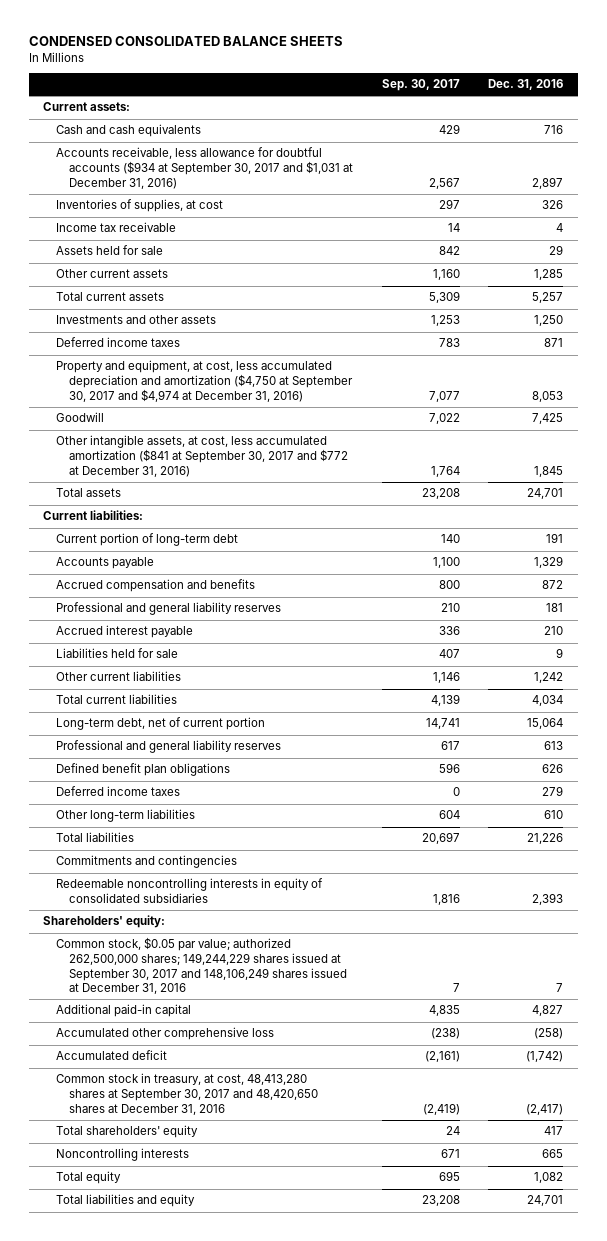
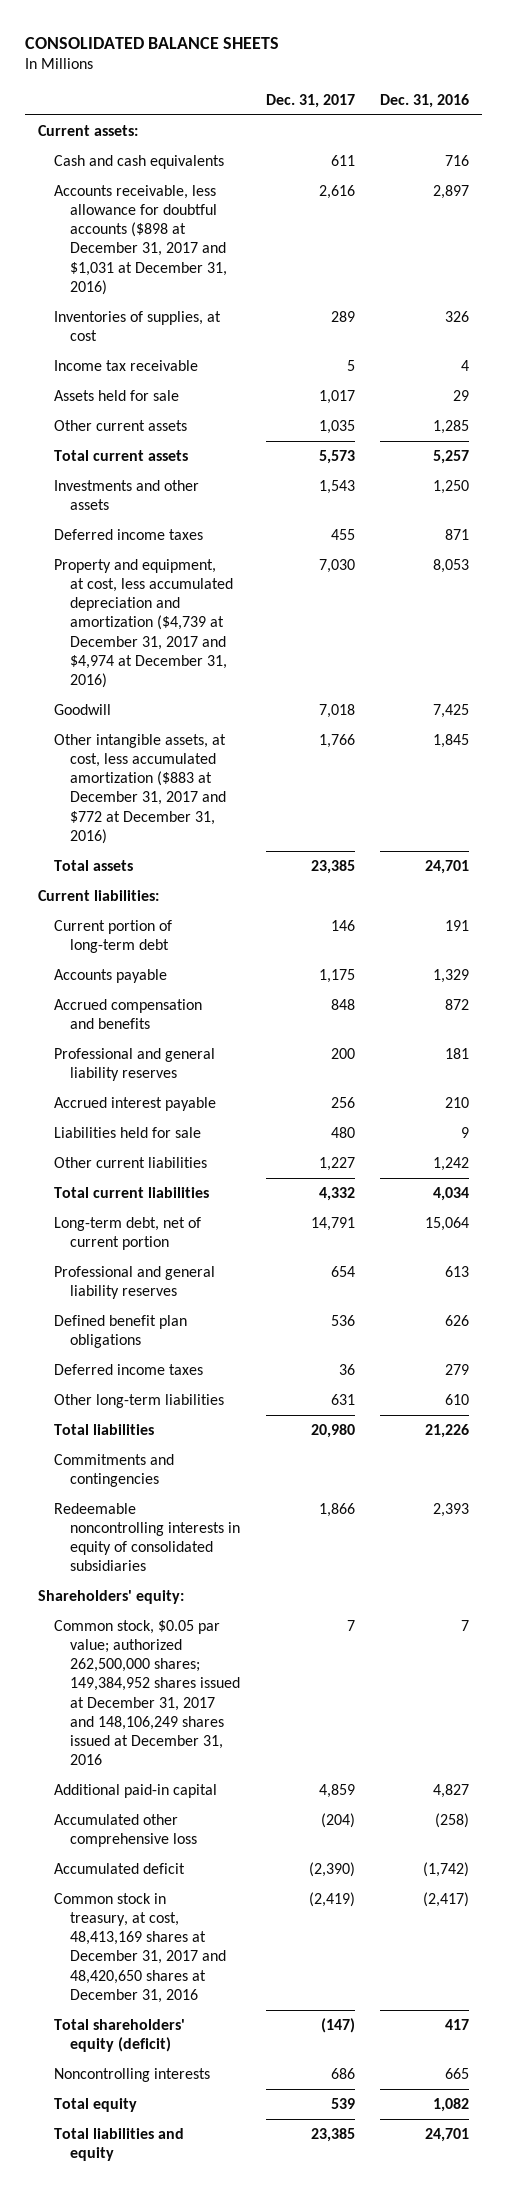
- CONDENSED CONSOLIDATED BALANCE SHEETS
+ CONSOLIDATED BALANCE SHEETS
- | Sep. 30, 2017 | Dec. 31, 2016
+ | Dec. 31, 2017 | Dec. 31, 2016
- Accounts receivable, less allowance for doubtful accounts ($934 at September 30, 2017 and $1,031 at December 31, 2016) | 2,567 | 2,897
+ Accounts receivable, less allowance for doubtful accounts ($898 at December 31, 2017 and $1,031 at December 31, 2016) | 2,616 | 2,897
- Property and equipment, at cost, less accumulated depreciation and amortization ($4,750 at September 30, 2017 and $4,974 at December 31, 2016) | 7,077 | 8,053
+ Property and equipment, at cost, less accumulated depreciation and amortization ($4,739 at December 31, 2017 and $4,974 at December 31, 2016) | 7,030 | 8,053
- Other intangible assets, at cost, less accumulated amortization ($841 at September 30, 2017 and $772 at December 31, 2016) | 1,764 | 1,845
+ Other intangible assets, at cost, less accumulated amortization ($883 at December 31, 2017 and $772 at December 31, 2016) | 1,766 | 1,845
- Common stock, $0.05 par value; authorized 262,500,000 shares; 149,244,229 shares issued at September 30, 2017 and 148,106,249 shares issued at December 31, 2016 | 7 | 7
+ Common stock, $0.05 par value; authorized 262,500,000 shares; 149,384,952 shares issued at December 31, 2017 and 148,106,249 shares issued at December 31, 2016 | 7 | 7
- Common stock in treasury, at cost, 48,413,280 shares at September 30, 2017 and 48,420,650 shares at December 31, 2016 | (2,419) | (2,417)
- Total shareholders' equity | 24 | 417
+ Common stock in treasury, at cost, 48,413,169 shares at December 31, 2017 and 48,420,650 shares at December 31, 2016 | (2,419) | (2,417)
+ Total shareholders' equity (deficit) | (147) | 417

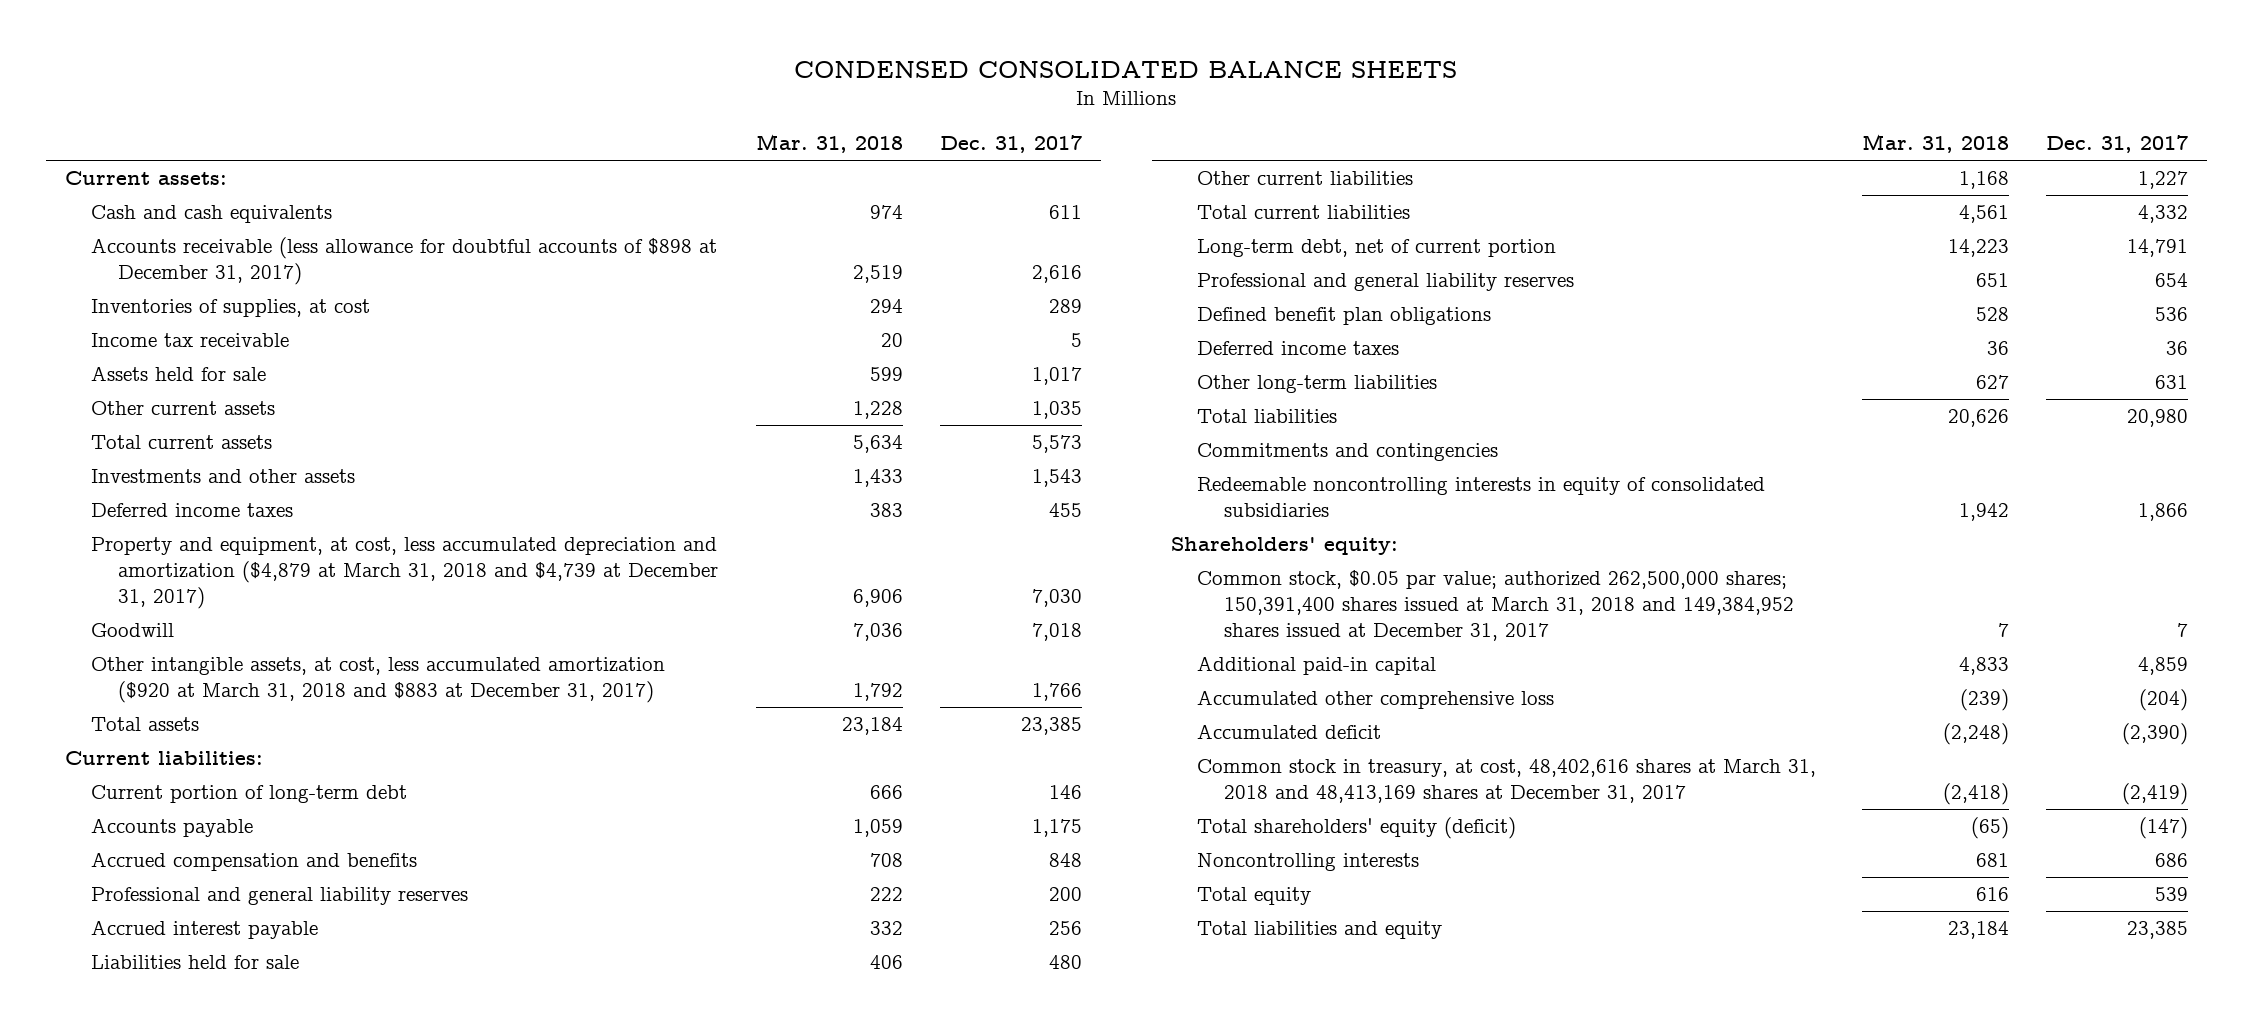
- CONSOLIDATED BALANCE SHEETS
+ CONDENSED CONSOLIDATED BALANCE SHEETS
- | Dec. 31, 2017 | Dec. 31, 2016
+ | Mar. 31, 2018 | Dec. 31, 2017
- Accounts receivable, less allowance for doubtful accounts ($898 at December 31, 2017 and $1,031 at December 31, 2016) | 2,616 | 2,897
+ Accounts receivable (less allowance for doubtful accounts of $898 at December 31, 2017) | 2,519 | 2,616
- Property and equipment, at cost, less accumulated depreciation and amortization ($4,739 at December 31, 2017 and $4,974 at December 31, 2016) | 7,030 | 8,053
+ Property and equipment, at cost, less accumulated depreciation and amortization ($4,879 at March 31, 2018 and $4,739 at December 31, 2017) | 6,906 | 7,030
- Other intangible assets, at cost, less accumulated amortization ($883 at December 31, 2017 and $772 at December 31, 2016) | 1,766 | 1,845
+ Other intangible assets, at cost, less accumulated amortization ($920 at March 31, 2018 and $883 at December 31, 2017) | 1,792 | 1,766
- Common stock, $0.05 par value; authorized 262,500,000 shares; 149,384,952 shares issued at December 31, 2017 and 148,106,249 shares issued at December 31, 2016 | 7 | 7
+ Common stock, $0.05 par value; authorized 262,500,000 shares; 150,391,400 shares issued at March 31, 2018 and 149,384,952 shares issued at December 31, 2017 | 7 | 7
- Common stock in treasury, at cost, 48,413,169 shares at December 31, 2017 and 48,420,650 shares at December 31, 2016 | (2,419) | (2,417)
+ Common stock in treasury, at cost, 48,402,616 shares at March 31, 2018 and 48,413,169 shares at December 31, 2017 | (2,418) | (2,419)

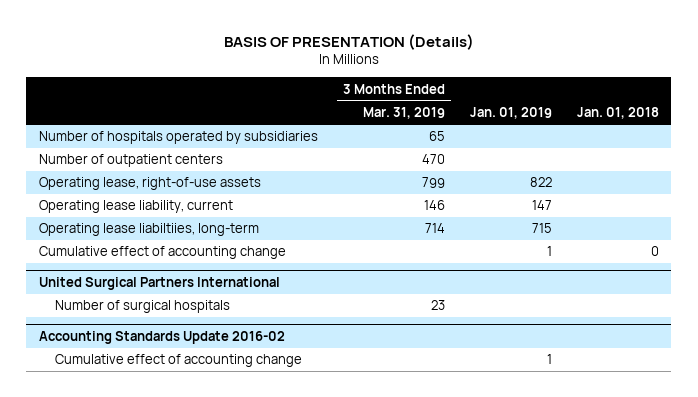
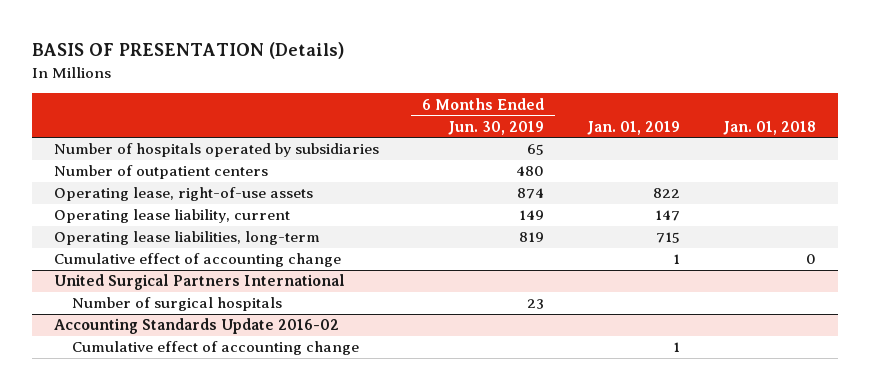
- | 3 Months Ended Mar. 31, 2019 | Jan. 01, 2019 | Jan. 01, 2018
+ | 6 Months Ended Jun. 30, 2019 | Jan. 01, 2019 | Jan. 01, 2018
- Operating lease liabiltiies, long-term | 714 | 715 |
+ Operating lease liabilities, long-term | 819 | 715 |

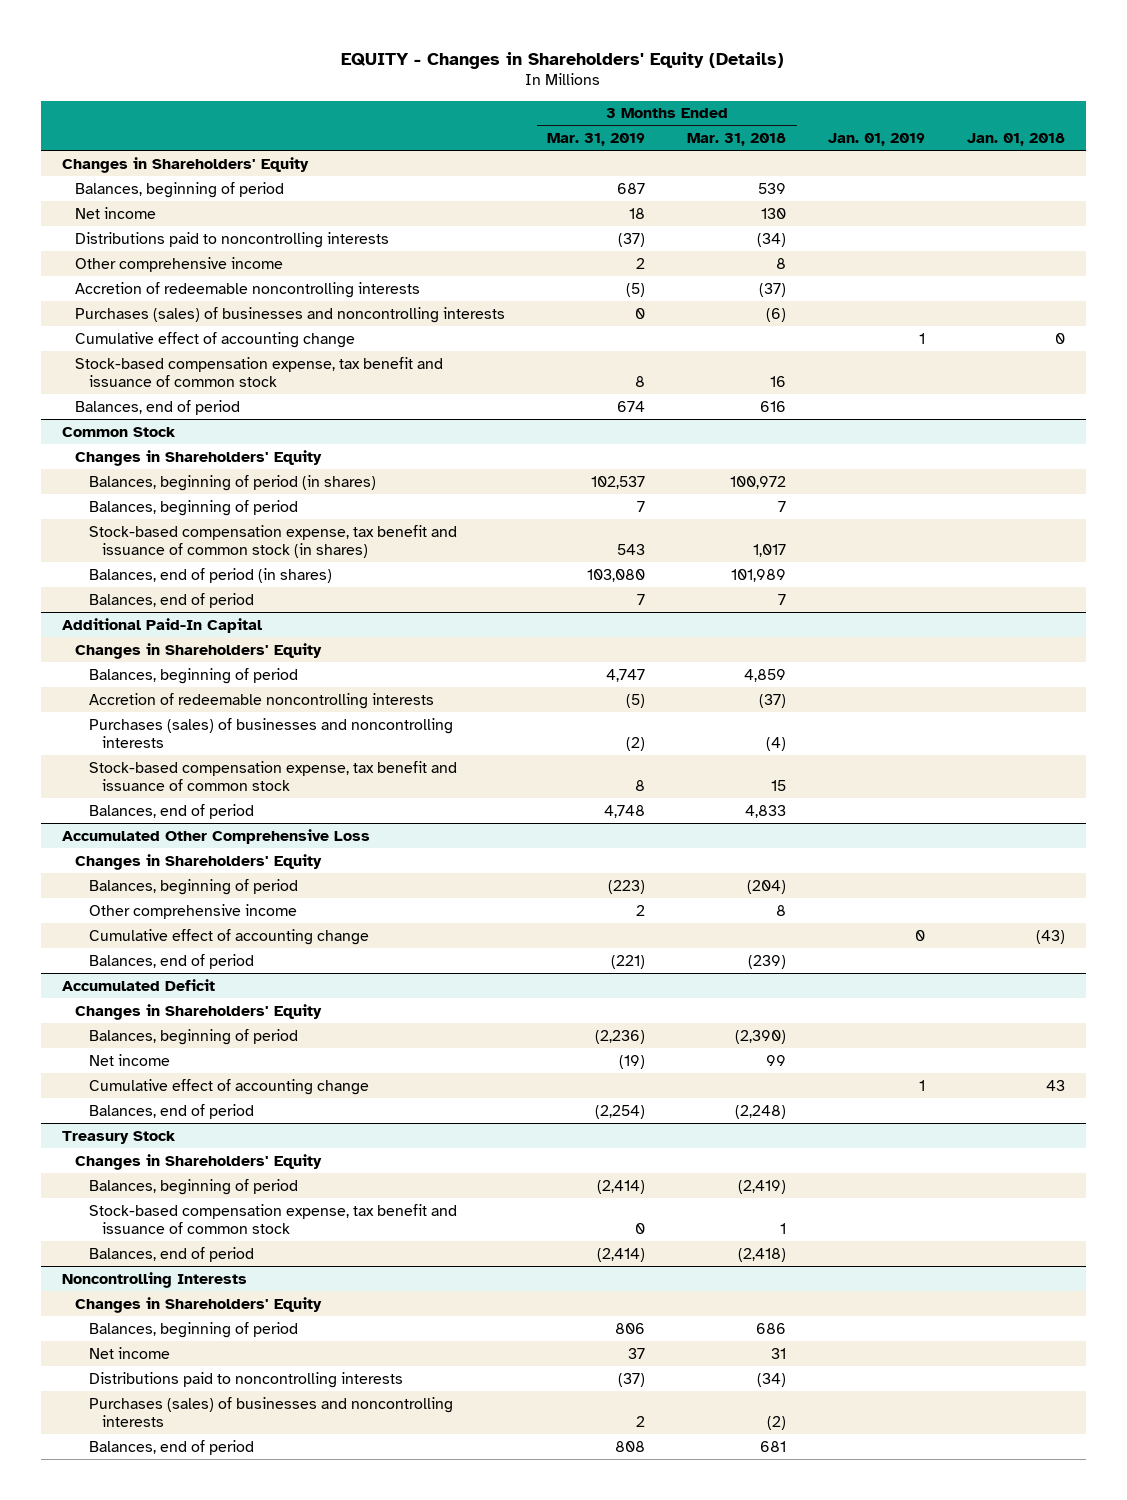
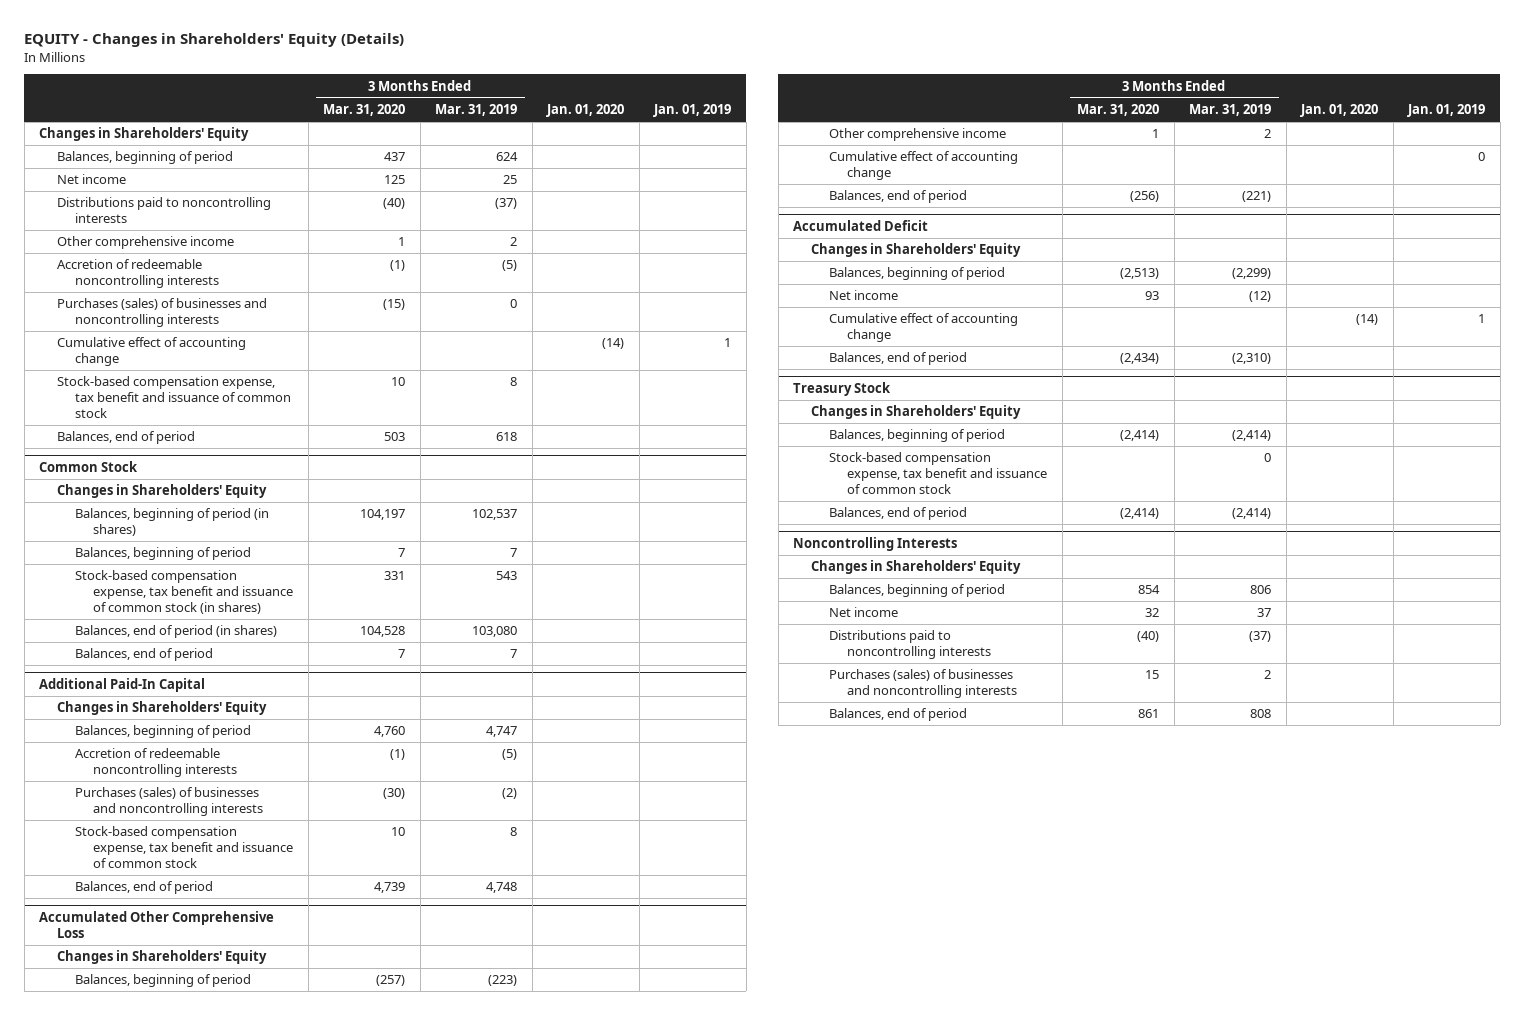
- | 3 Months Ended Mar. 31, 2019 | 3 Months Ended Mar. 31, 2018 | Jan. 01, 2019 | Jan. 01, 2018
+ | 3 Months Ended Mar. 31, 2020 | 3 Months Ended Mar. 31, 2019 | Jan. 01, 2020 | Jan. 01, 2019
- Balances, beginning of period | 687 | 539 | |
- Net income | 18 | 130 | |
+ Balances, beginning of period | 437 | 624 | |
+ Net income | 125 | 25 | |
- Balances, end of period | 674 | 616 | |
+ Balances, end of period | 503 | 618 | |
@ Accumulated Deficit
- Balances, beginning of period | (2,236) | (2,390) | |
- Net income | (19) | 99 | |
+ Balances, beginning of period | (2,513) | (2,299) | |
+ Net income | 93 | (12) | |
- Balances, end of period | (2,254) | (2,248) | |
+ Balances, end of period | (2,434) | (2,310) | |

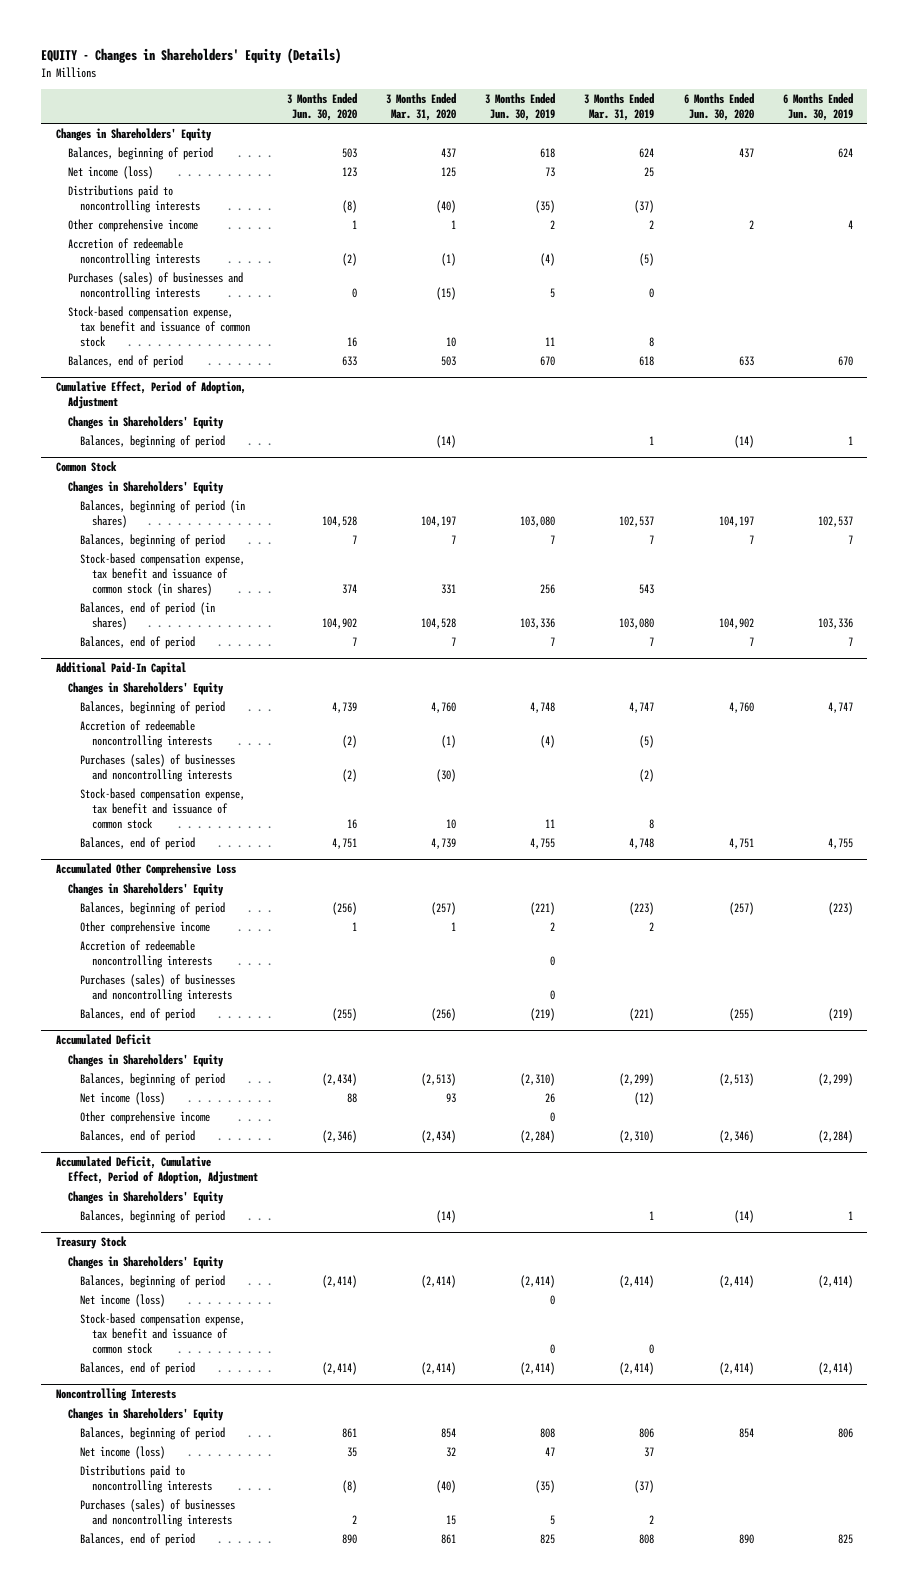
- | 3 Months Ended Mar. 31, 2020 | 3 Months Ended Mar. 31, 2019 | Jan. 01, 2020 | Jan. 01, 2019
+ | 3 Months Ended Jun. 30, 2020 | 3 Months Ended Mar. 31, 2020 | 3 Months Ended Jun. 30, 2019 | 3 Months Ended Mar. 31, 2019 | 6 Months Ended Jun. 30, 2020 | 6 Months Ended Jun. 30, 2019
- Net income | 125 | 25 | |
+ Net income (loss) | 123 | 125 | 73 | 25 | |
- Cumulative effect of accounting change | | | (14) | 1
+ Cumulative Effect, Period of Adoption, Adjustment
+ Changes in Shareholders' Equity
+ Balances, beginning of period | | (14) | | 1 | (14) | 1
@ Accumulated Other Comprehensive Loss
- Cumulative effect of accounting change | | | | 0
+ Accretion of redeemable noncontrolling interests | | | 0 | | |
+ Purchases (sales) of businesses and noncontrolling interests | | | 0 | | |
@ Accumulated Deficit
- Net income | 93 | (12) | |
- Cumulative effect of accounting change | | | (14) | 1
+ Net income (loss) | 88 | 93 | 26 | (12) | |
+ Other comprehensive income | | | 0 | | |
+ Accumulated Deficit, Cumulative Effect, Period of Adoption, Adjustment
+ Changes in Shareholders' Equity
+ Balances, beginning of period | | (14) | | 1 | (14) | 1
@ Treasury Stock
+ Net income (loss) | | | 0 | | |
@ Noncontrolling Interests
- Net income | 32 | 37 | |
+ Net income (loss) | 35 | 32 | 47 | 37 | |

